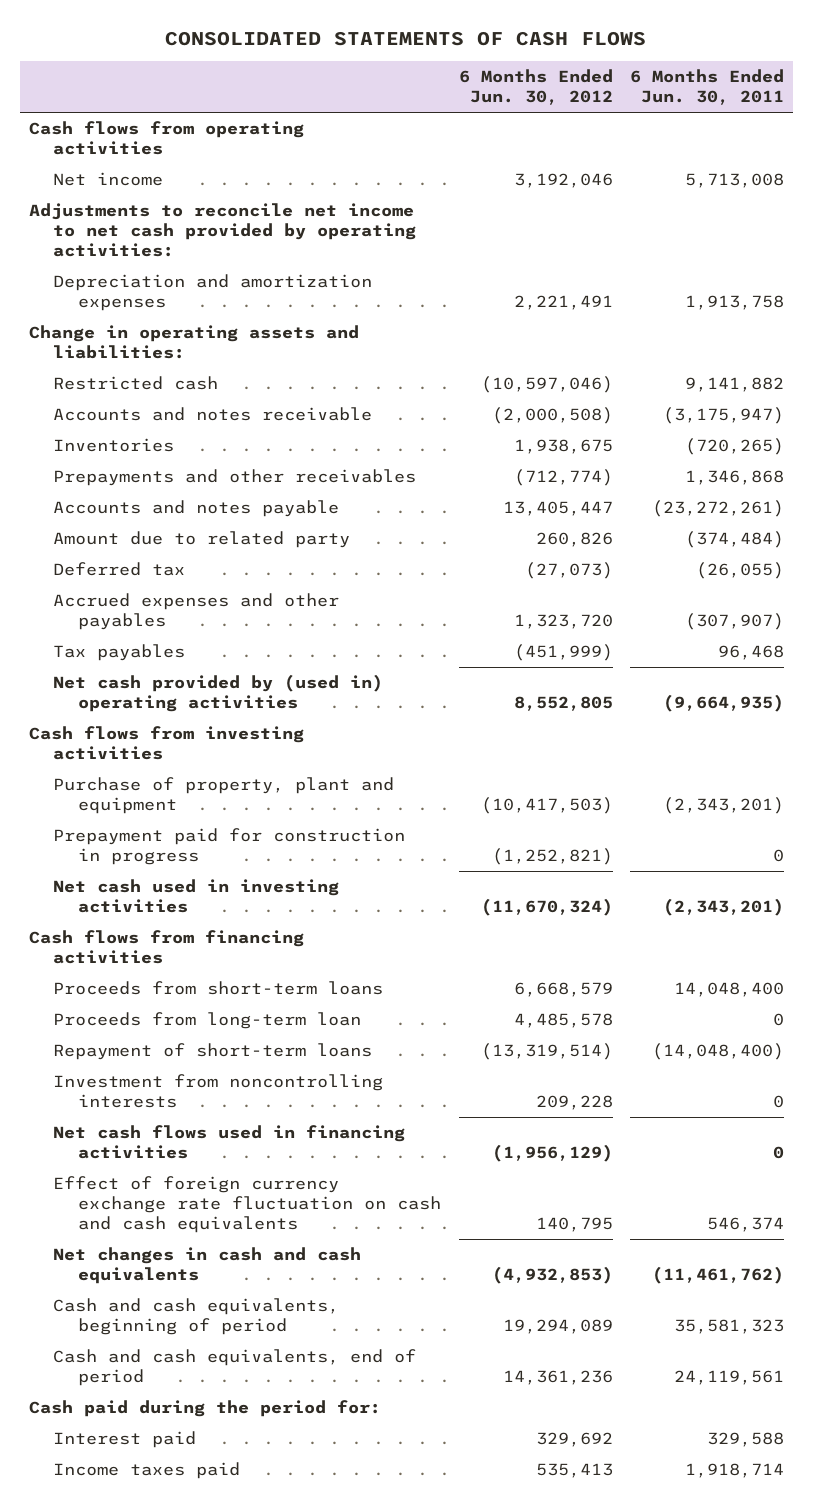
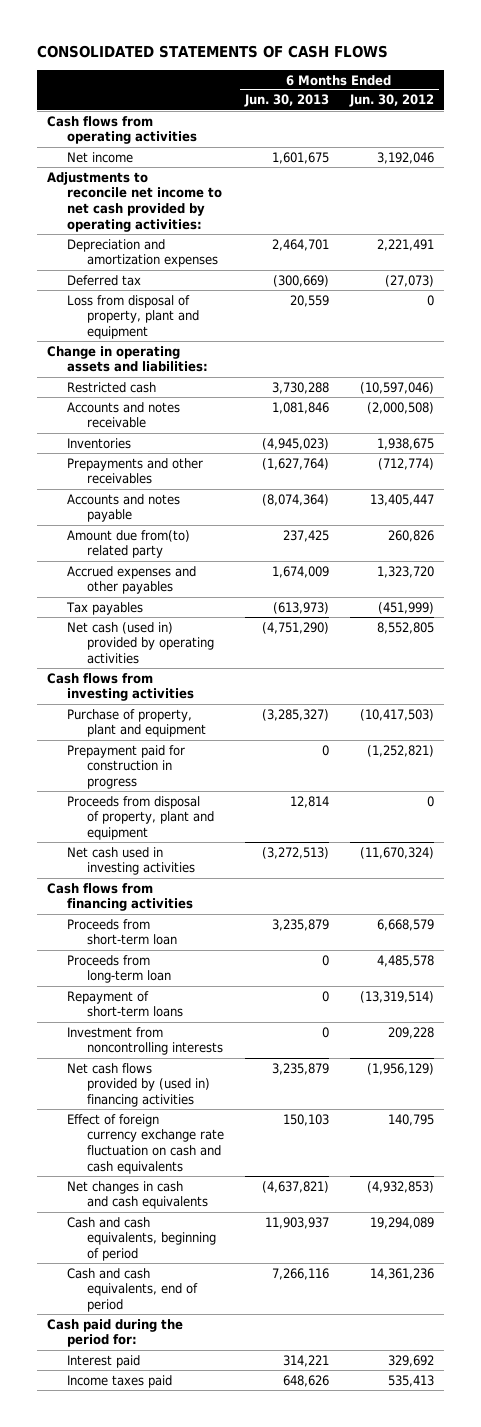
- | 6 Months Ended Jun. 30, 2012 | 6 Months Ended Jun. 30, 2011
+ | 6 Months Ended Jun. 30, 2013 | 6 Months Ended Jun. 30, 2012
moved up: Deferred tax | (300,669) | (27,073)
+ Loss from disposal of property, plant and equipment | 20,559 | 0
- Amount due to related party | 260,826 | (374,484)
+ Amount due from(to) related party | 237,425 | 260,826
- Net cash provided by (used in) operating activities | 8,552,805 | (9,664,935)
+ Net cash (used in) provided by operating activities | (4,751,290) | 8,552,805
+ Proceeds from disposal of property, plant and equipment | 12,814 | 0
- Proceeds from short-term loans | 6,668,579 | 14,048,400
+ Proceeds from short-term loan | 3,235,879 | 6,668,579
- Net cash flows used in financing activities | (1,956,129) | 0
+ Net cash flows provided by (used in) financing activities | 3,235,879 | (1,956,129)

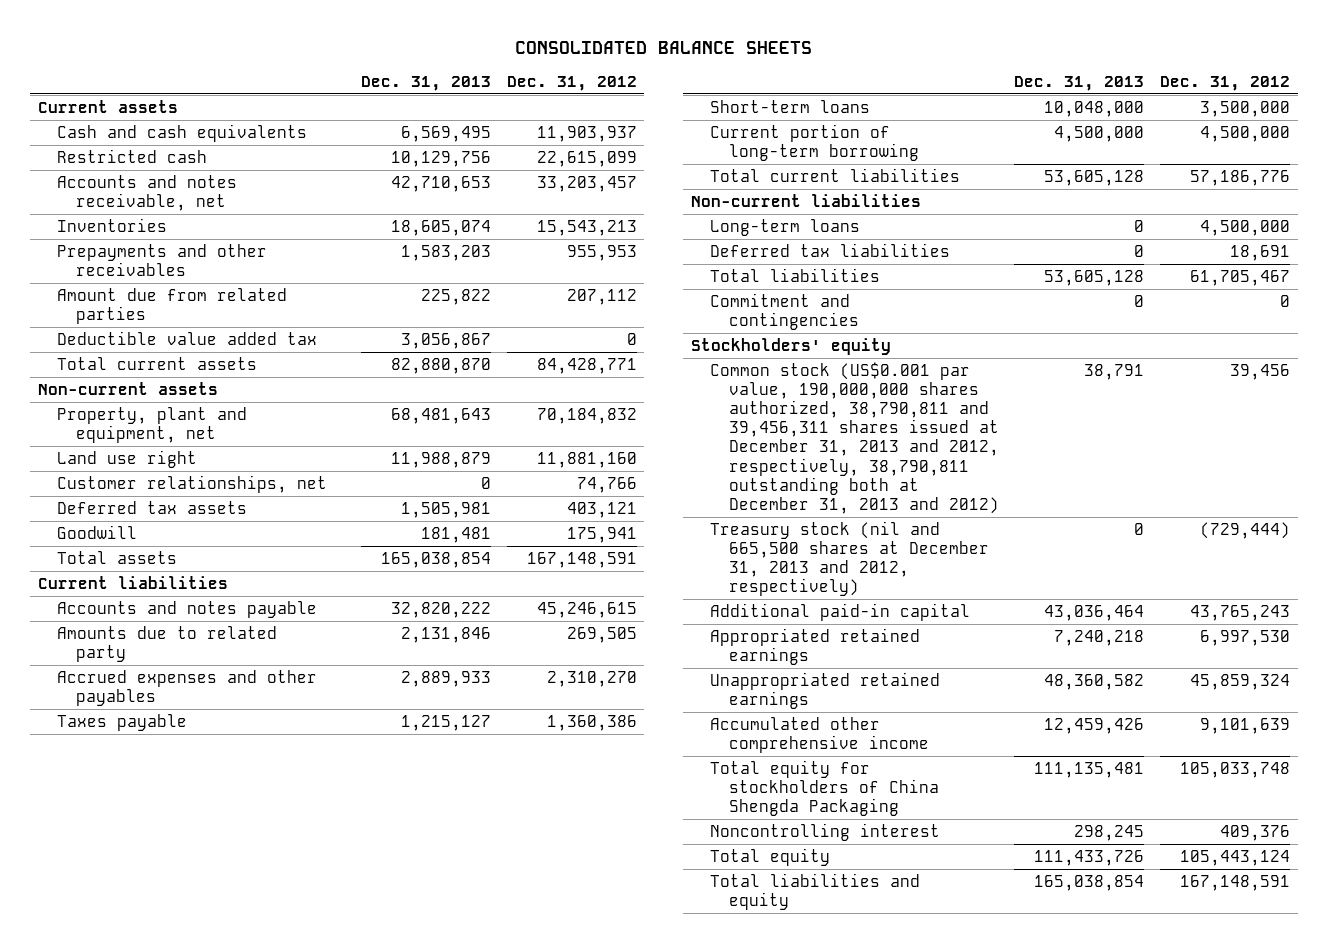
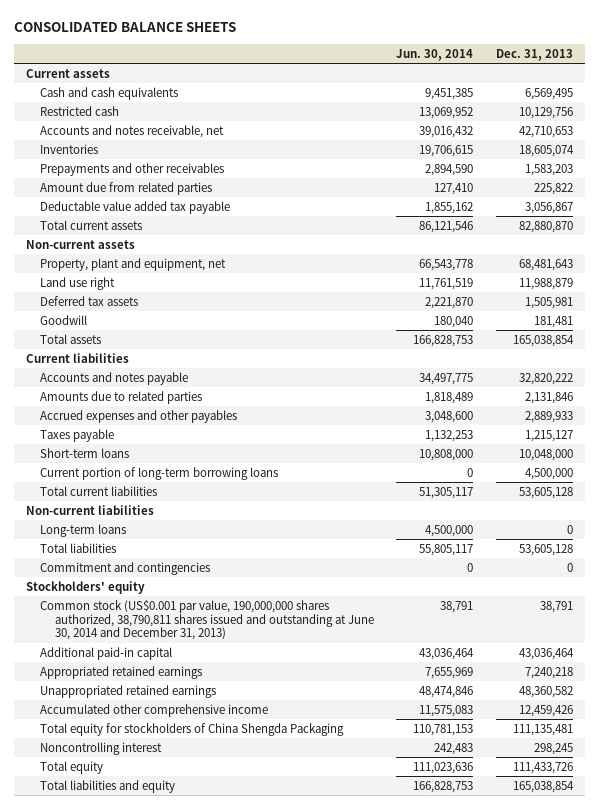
- | Dec. 31, 2013 | Dec. 31, 2012
+ | Jun. 30, 2014 | Dec. 31, 2013
- Deductible value added tax | 3,056,867 | 0
+ Deductable value added tax payable | 1,855,162 | 3,056,867
- Customer relationships, net | 0 | 74,766
- Amounts due to related party | 2,131,846 | 269,505
+ Amounts due to related parties | 1,818,489 | 2,131,846
- Current portion of long-term borrowing | 4,500,000 | 4,500,000
+ Current portion of long-term borrowing loans | 0 | 4,500,000
- Deferred tax liabilities | 0 | 18,691
- Common stock (US$0.001 par value, 190,000,000 shares authorized, 38,790,811 and 39,456,311 shares issued at December 31, 2013 and 2012, respectively, 38,790,811 outstanding both at December 31, 2013 and 2012) | 38,791 | 39,456
- Treasury stock (nil and 665,500 shares at December 31, 2013 and 2012, respectively) | 0 | (729,444)
+ Common stock (US$0.001 par value, 190,000,000 shares authorized, 38,790,811 shares issued and outstanding at June 30, 2014 and December 31, 2013) | 38,791 | 38,791

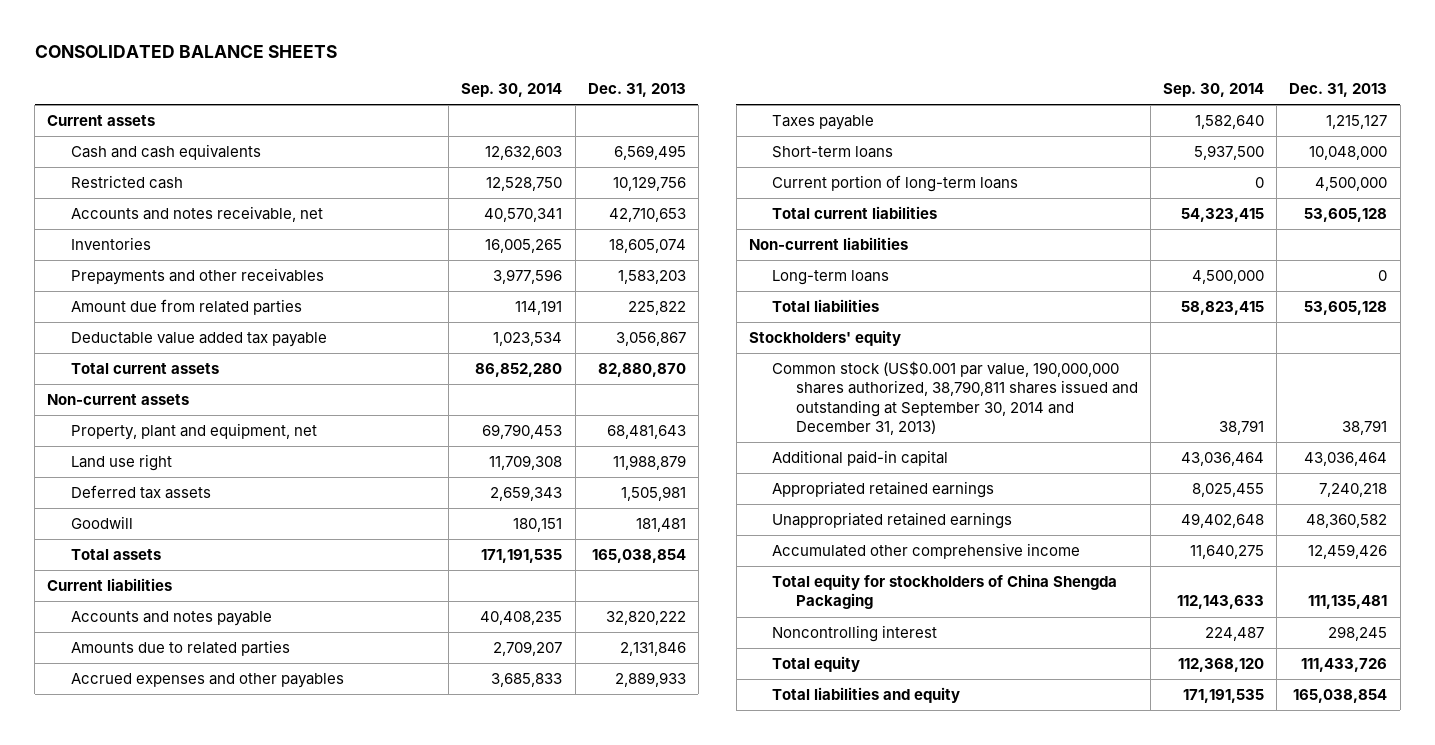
- | Jun. 30, 2014 | Dec. 31, 2013
+ | Sep. 30, 2014 | Dec. 31, 2013
- Current portion of long-term borrowing loans | 0 | 4,500,000
+ Current portion of long-term loans | 0 | 4,500,000
- Commitment and contingencies | 0 | 0
- Common stock (US$0.001 par value, 190,000,000 shares authorized, 38,790,811 shares issued and outstanding at June 30, 2014 and December 31, 2013) | 38,791 | 38,791
+ Common stock (US$0.001 par value, 190,000,000 shares authorized, 38,790,811 shares issued and outstanding at September 30, 2014 and December 31, 2013) | 38,791 | 38,791

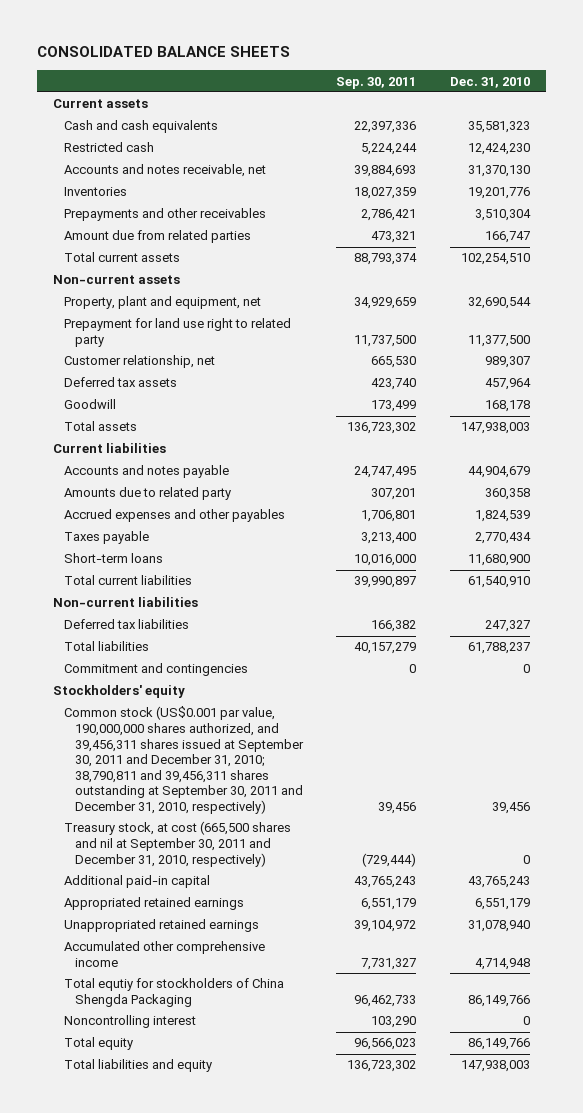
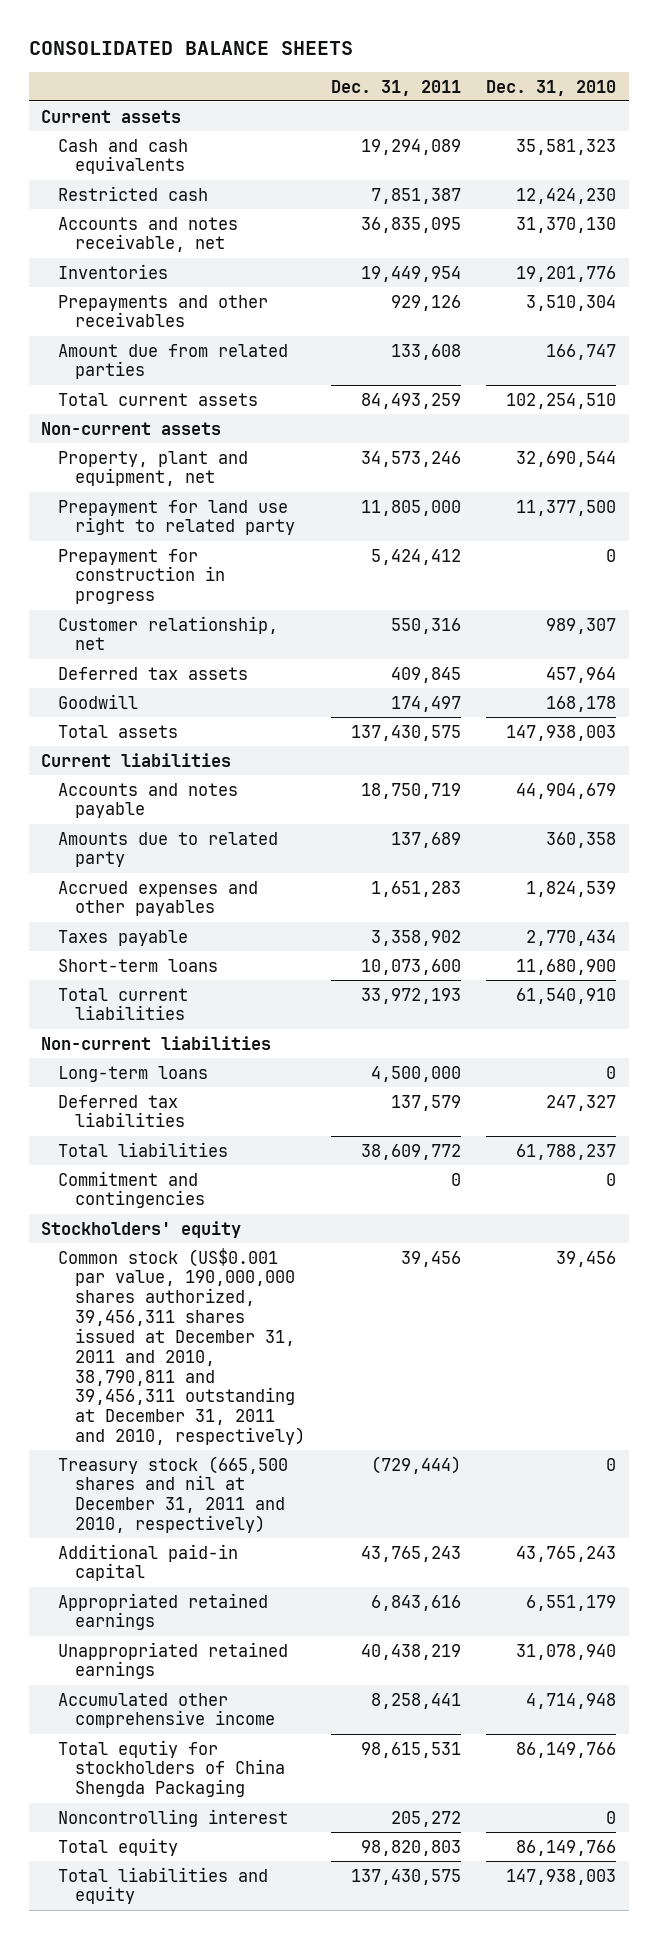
- | Sep. 30, 2011 | Dec. 31, 2010
+ | Dec. 31, 2011 | Dec. 31, 2010
+ Prepayment for construction in progress | 5,424,412 | 0
+ Long-term loans | 4,500,000 | 0
- Common stock (US$0.001 par value, 190,000,000 shares authorized, and 39,456,311 shares issued at September 30, 2011 and December 31, 2010; 38,790,811 and 39,456,311 shares outstanding at September 30, 2011 and December 31, 2010, respectively) | 39,456 | 39,456
- Treasury stock, at cost (665,500 shares and nil at September 30, 2011 and December 31, 2010, respectively) | (729,444) | 0
+ Common stock (US$0.001 par value, 190,000,000 shares authorized, 39,456,311 shares issued at December 31, 2011 and 2010, 38,790,811 and 39,456,311 outstanding at December 31, 2011 and 2010, respectively) | 39,456 | 39,456
+ Treasury stock (665,500 shares and nil at December 31, 2011 and 2010, respectively) | (729,444) | 0

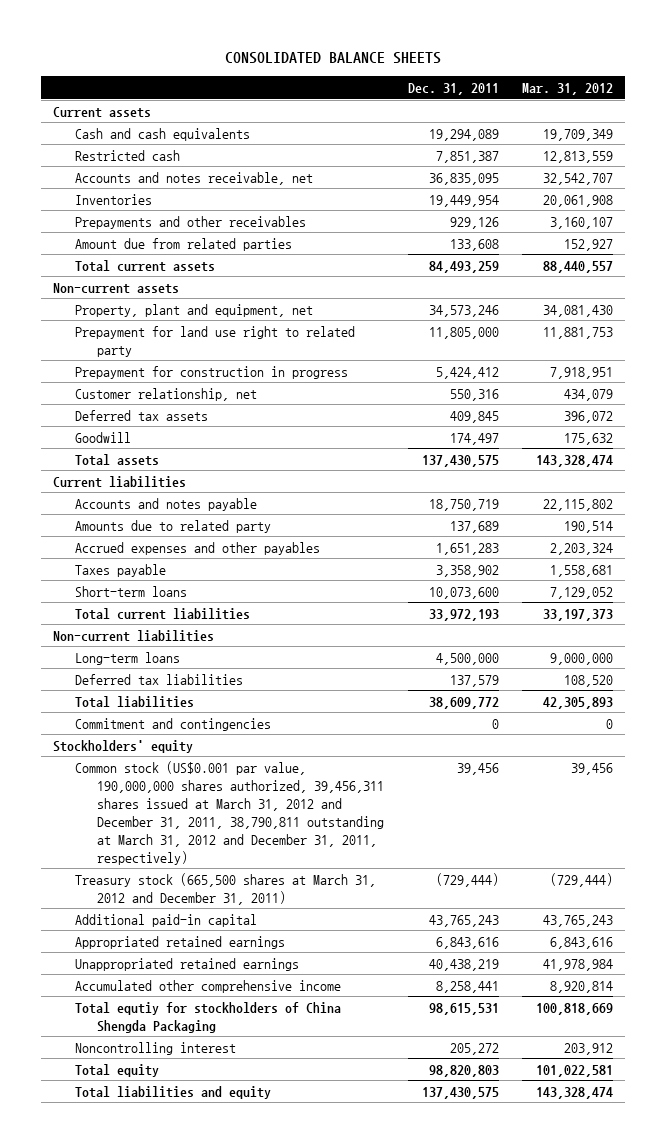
- | Dec. 31, 2011 | Dec. 31, 2010
+ | Dec. 31, 2011 | Mar. 31, 2012
- Common stock (US$0.001 par value, 190,000,000 shares authorized, 39,456,311 shares issued at December 31, 2011 and 2010, 38,790,811 and 39,456,311 outstanding at December 31, 2011 and 2010, respectively) | 39,456 | 39,456
- Treasury stock (665,500 shares and nil at December 31, 2011 and 2010, respectively) | (729,444) | 0
+ Common stock (US$0.001 par value, 190,000,000 shares authorized, 39,456,311 shares issued at March 31, 2012 and December 31, 2011, 38,790,811 outstanding at March 31, 2012 and December 31, 2011, respectively) | 39,456 | 39,456
+ Treasury stock (665,500 shares at March 31, 2012 and December 31, 2011) | (729,444) | (729,444)

